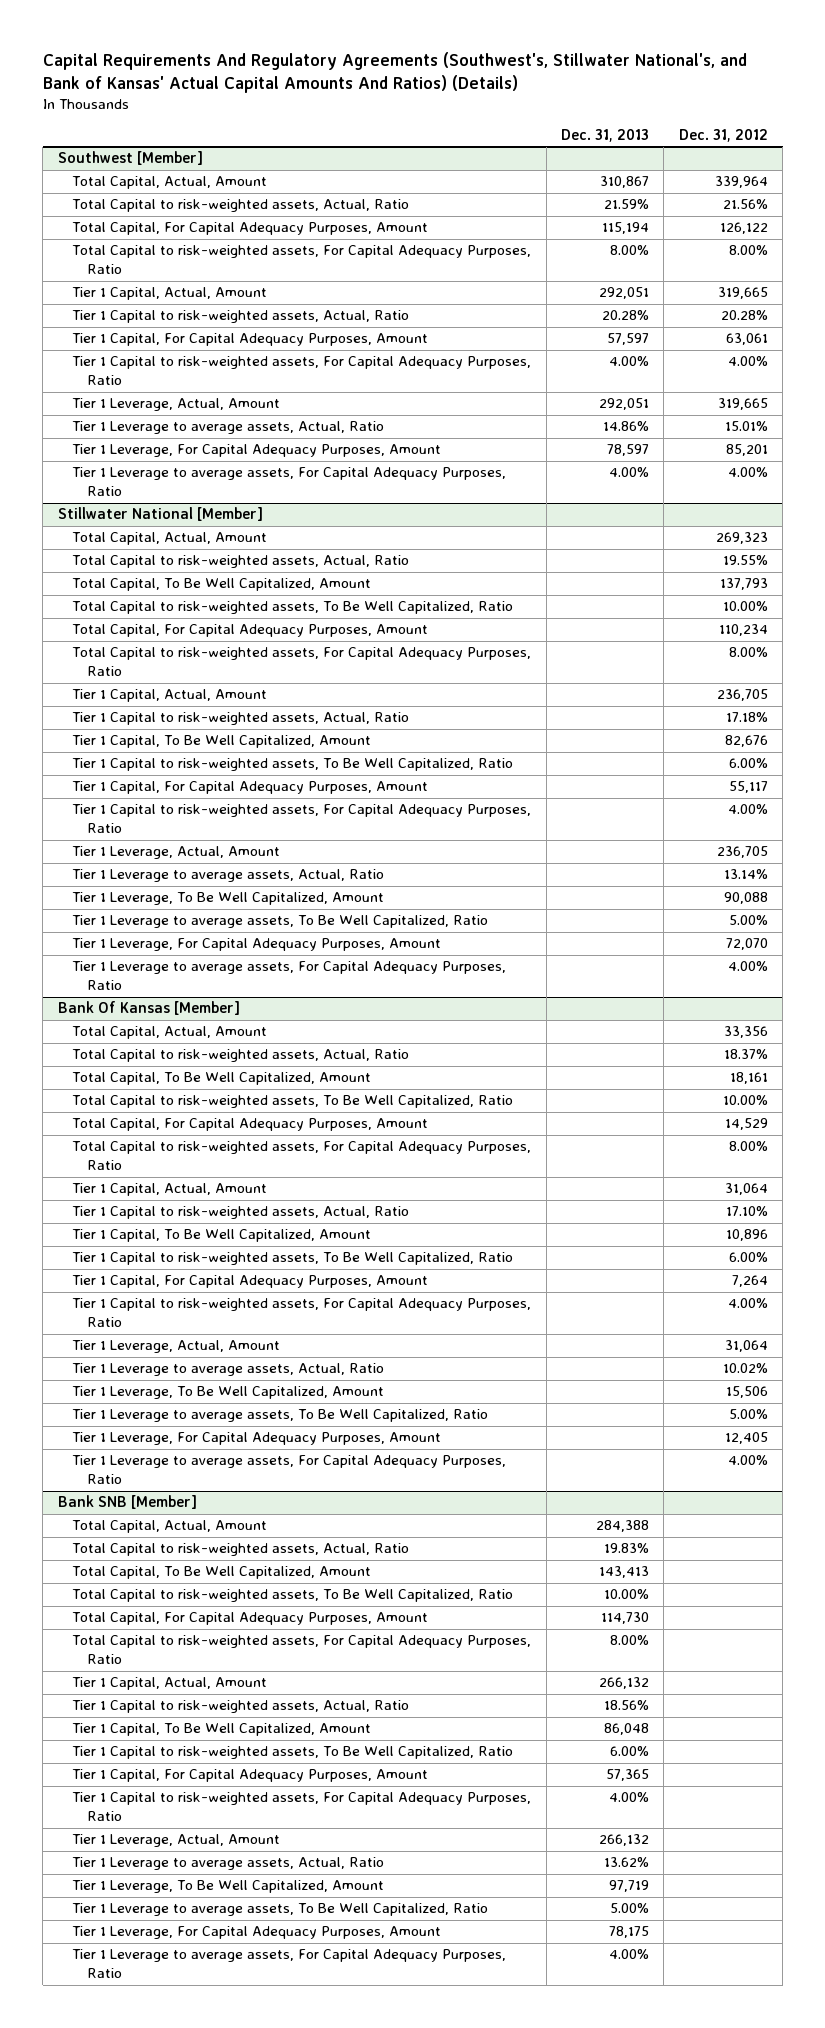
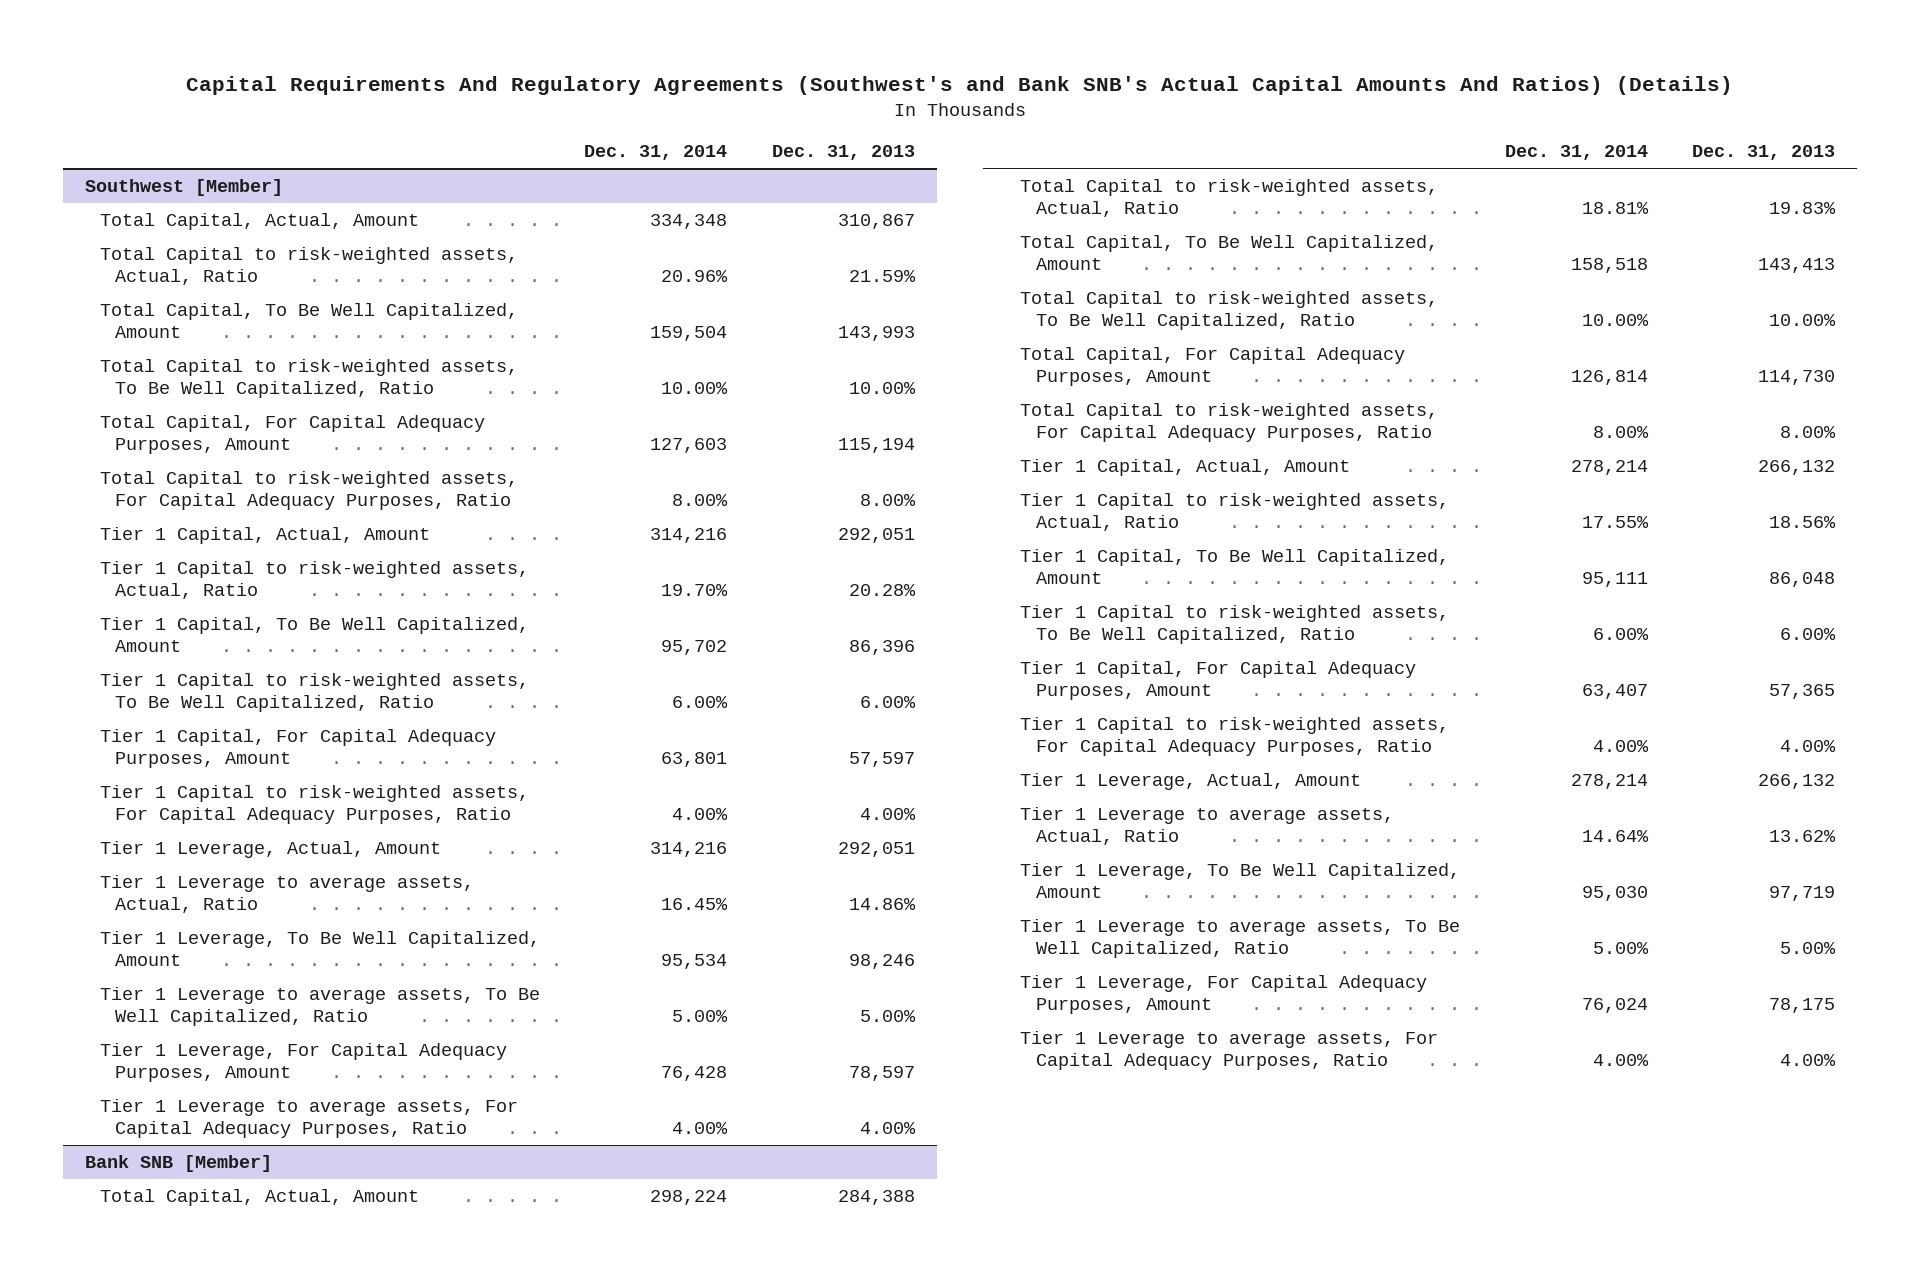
- Capital Requirements And Regulatory Agreements (Southwest's, Stillwater National's, and Bank of Kansas' Actual Capital Amounts And Ratios) (Details)
+ Capital Requirements And Regulatory Agreements (Southwest's and Bank SNB's Actual Capital Amounts And Ratios) (Details)
- | Dec. 31, 2013 | Dec. 31, 2012
+ | Dec. 31, 2014 | Dec. 31, 2013
@ Southwest [Member]
+ Total Capital, To Be Well Capitalized, Amount | 159,504 | 143,993
+ Total Capital to risk-weighted assets, To Be Well Capitalized, Ratio | 10.00% | 10.00%
+ Tier 1 Capital, To Be Well Capitalized, Amount | 95,702 | 86,396
+ Tier 1 Capital to risk-weighted assets, To Be Well Capitalized, Ratio | 6.00% | 6.00%
+ Tier 1 Leverage, To Be Well Capitalized, Amount | 95,534 | 98,246
+ Tier 1 Leverage to average assets, To Be Well Capitalized, Ratio | 5.00% | 5.00%
- Stillwater National [Member]
- Total Capital, Actual, Amount | | 269,323
- Total Capital to risk-weighted assets, Actual, Ratio | | 19.55%
- Total Capital, To Be Well Capitalized, Amount | | 137,793
- Total Capital to risk-weighted assets, To Be Well Capitalized, Ratio | | 10.00%
- Total Capital, For Capital Adequacy Purposes, Amount | | 110,234
- Total Capital to risk-weighted assets, For Capital Adequacy Purposes, Ratio | | 8.00%
- Tier 1 Capital, Actual, Amount | | 236,705
- Tier 1 Capital to risk-weighted assets, Actual, Ratio | | 17.18%
- Tier 1 Capital, To Be Well Capitalized, Amount | | 82,676
- Tier 1 Capital to risk-weighted assets, To Be Well Capitalized, Ratio | | 6.00%
- Tier 1 Capital, For Capital Adequacy Purposes, Amount | | 55,117
- Tier 1 Capital to risk-weighted assets, For Capital Adequacy Purposes, Ratio | | 4.00%
- Tier 1 Leverage, Actual, Amount | | 236,705
- Tier 1 Leverage to average assets, Actual, Ratio | | 13.14%
- Tier 1 Leverage, To Be Well Capitalized, Amount | | 90,088
- Tier 1 Leverage to average assets, To Be Well Capitalized, Ratio | | 5.00%
- Tier 1 Leverage, For Capital Adequacy Purposes, Amount | | 72,070
- Tier 1 Leverage to average assets, For Capital Adequacy Purposes, Ratio | | 4.00%
- Bank Of Kansas [Member]
- Total Capital, Actual, Amount | | 33,356
- Total Capital to risk-weighted assets, Actual, Ratio | | 18.37%
- Total Capital, To Be Well Capitalized, Amount | | 18,161
- Total Capital to risk-weighted assets, To Be Well Capitalized, Ratio | | 10.00%
- Total Capital, For Capital Adequacy Purposes, Amount | | 14,529
- Total Capital to risk-weighted assets, For Capital Adequacy Purposes, Ratio | | 8.00%
- Tier 1 Capital, Actual, Amount | | 31,064
- Tier 1 Capital to risk-weighted assets, Actual, Ratio | | 17.10%
- Tier 1 Capital, To Be Well Capitalized, Amount | | 10,896
- Tier 1 Capital to risk-weighted assets, To Be Well Capitalized, Ratio | | 6.00%
- Tier 1 Capital, For Capital Adequacy Purposes, Amount | | 7,264
- Tier 1 Capital to risk-weighted assets, For Capital Adequacy Purposes, Ratio | | 4.00%
- Tier 1 Leverage, Actual, Amount | | 31,064
- Tier 1 Leverage to average assets, Actual, Ratio | | 10.02%
- Tier 1 Leverage, To Be Well Capitalized, Amount | | 15,506
- Tier 1 Leverage to average assets, To Be Well Capitalized, Ratio | | 5.00%
- Tier 1 Leverage, For Capital Adequacy Purposes, Amount | | 12,405
- Tier 1 Leverage to average assets, For Capital Adequacy Purposes, Ratio | | 4.00%

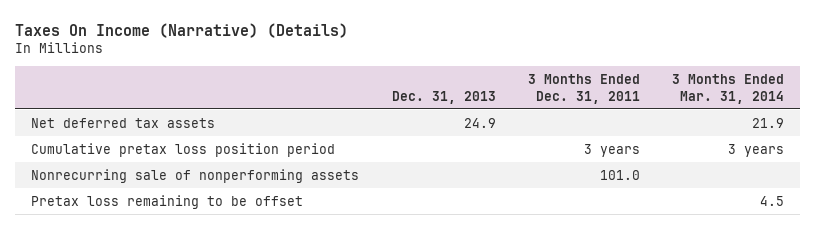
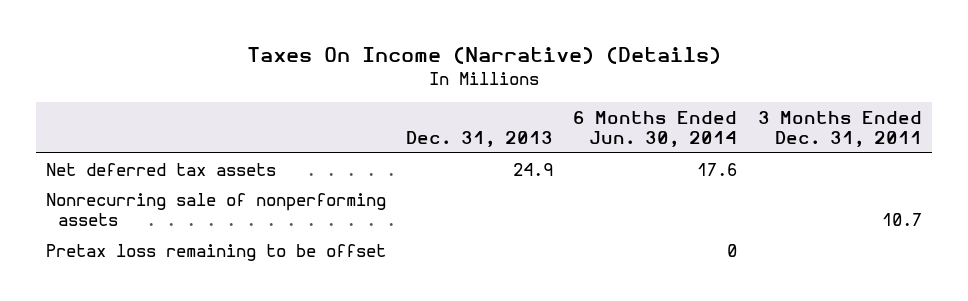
- | Dec. 31, 2013 | 3 Months Ended Dec. 31, 2011 | 3 Months Ended Mar. 31, 2014
+ | Dec. 31, 2013 | 6 Months Ended Jun. 30, 2014 | 3 Months Ended Dec. 31, 2011
- Cumulative pretax loss position period | | 3 years | 3 years
- Nonrecurring sale of nonperforming assets | | 101.0 |
+ Nonrecurring sale of nonperforming assets | | | 10.7

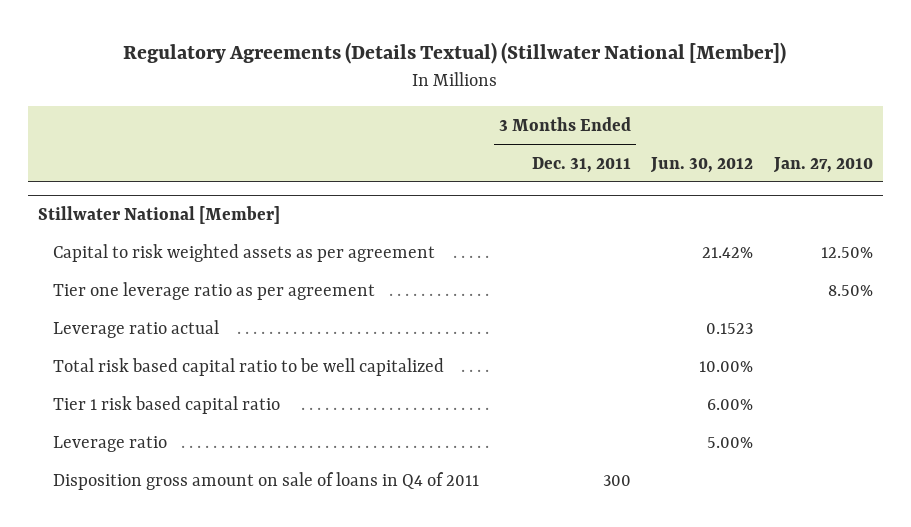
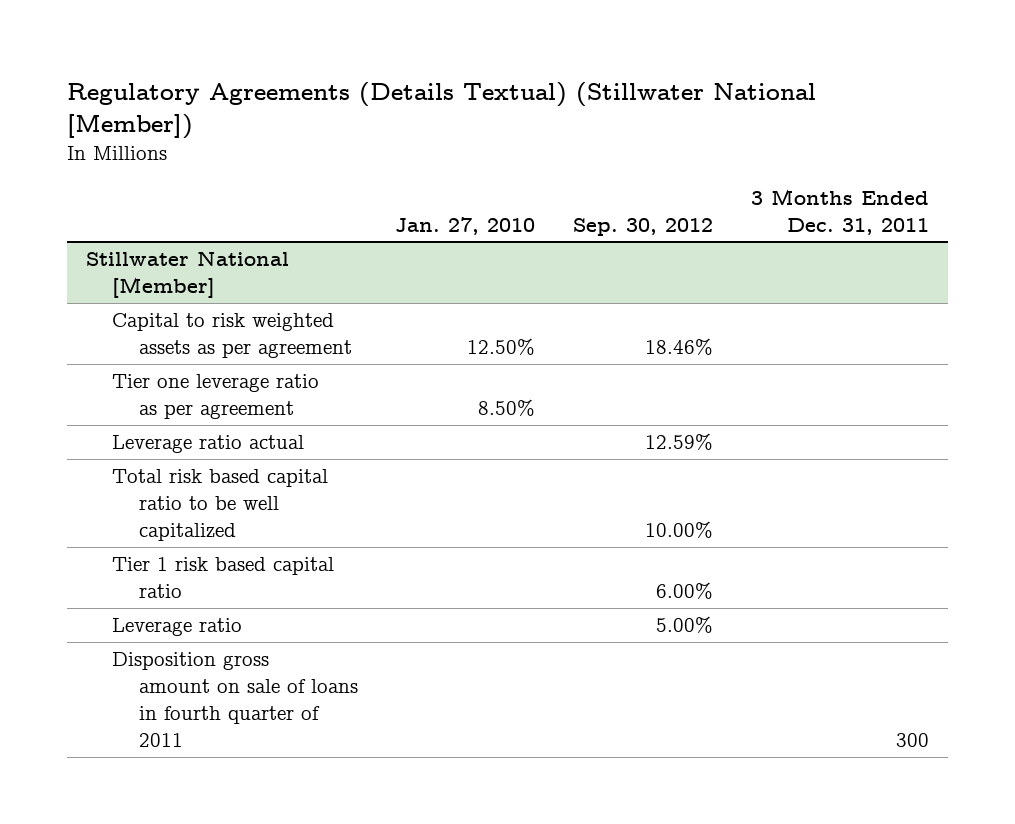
- | 3 Months Ended Dec. 31, 2011 | Jun. 30, 2012 | Jan. 27, 2010
+ | Jan. 27, 2010 | Sep. 30, 2012 | 3 Months Ended Dec. 31, 2011
@ Stillwater National [Member]
- Disposition gross amount on sale of loans in Q4 of 2011 | 300 | |
+ Disposition gross amount on sale of loans in fourth quarter of 2011 | | | 300

